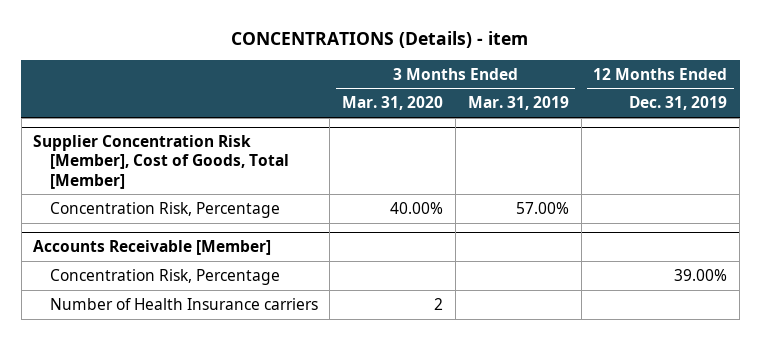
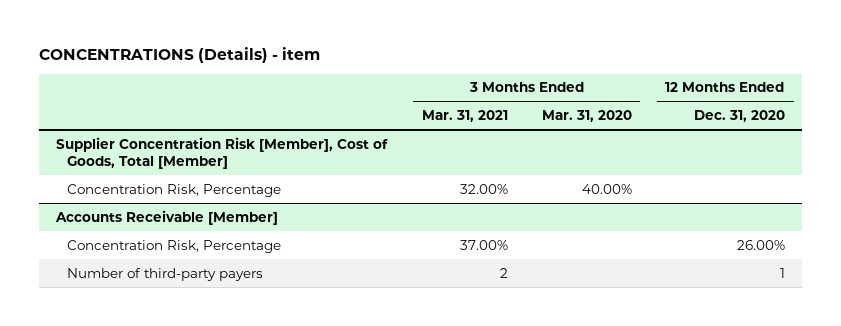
- | 3 Months Ended Mar. 31, 2020 | 3 Months Ended Mar. 31, 2019 | 12 Months Ended Dec. 31, 2019
+ | 3 Months Ended Mar. 31, 2021 | 3 Months Ended Mar. 31, 2020 | 12 Months Ended Dec. 31, 2020
@ Accounts Receivable [Member]
- Number of Health Insurance carriers | 2 | |
+ Number of third-party payers | 2 | | 1

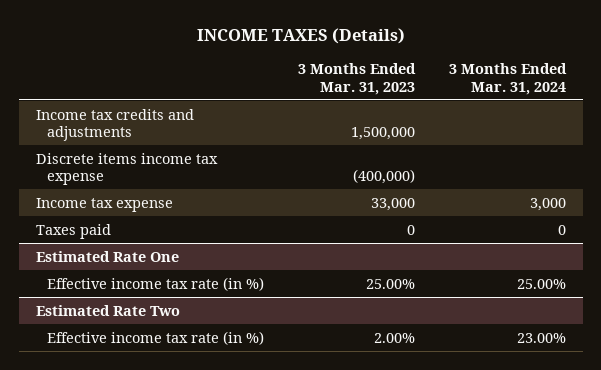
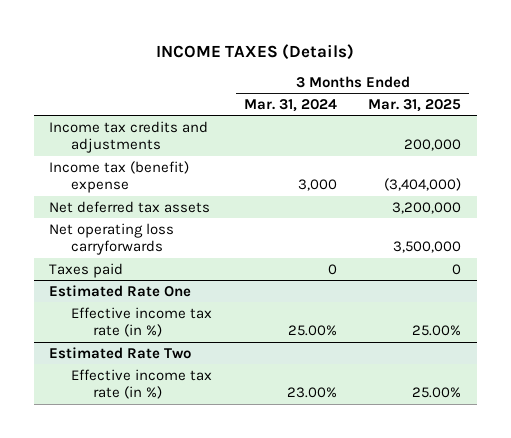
- | 3 Months Ended Mar. 31, 2023 | 3 Months Ended Mar. 31, 2024
+ | 3 Months Ended Mar. 31, 2024 | 3 Months Ended Mar. 31, 2025
- Discrete items income tax expense | (400,000) |
- Income tax expense | 33,000 | 3,000
+ Income tax (benefit) expense | 3,000 | (3,404,000)
+ Net deferred tax assets | | 3,200,000
+ Net operating loss carryforwards | | 3,500,000

